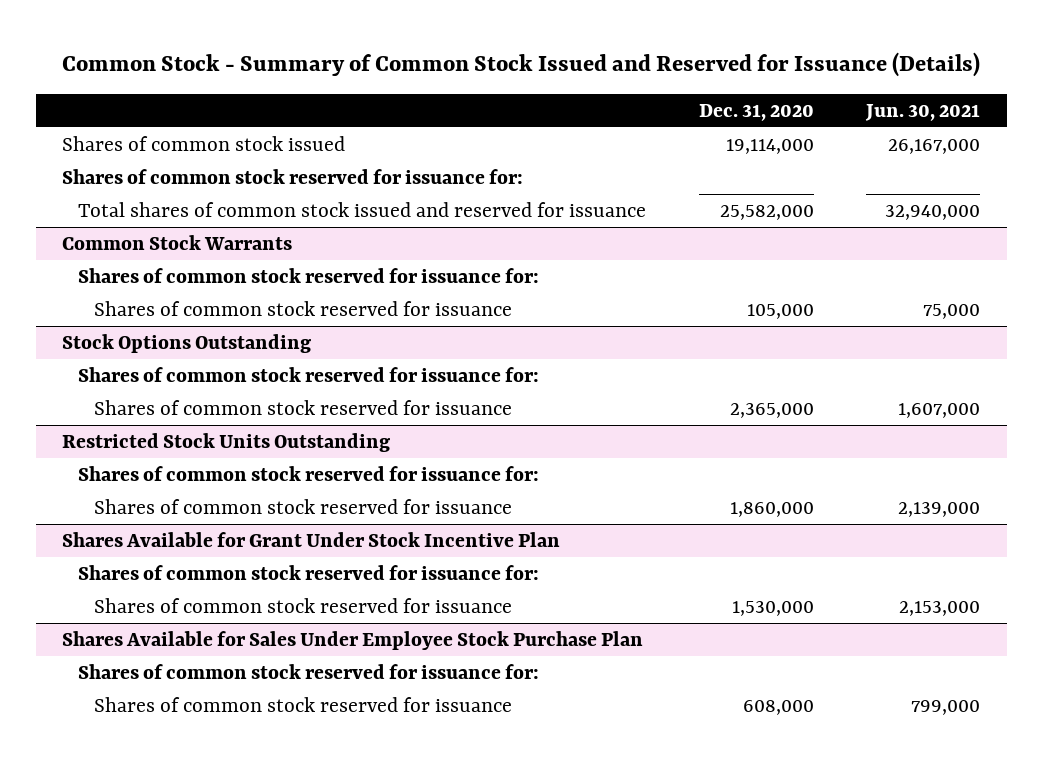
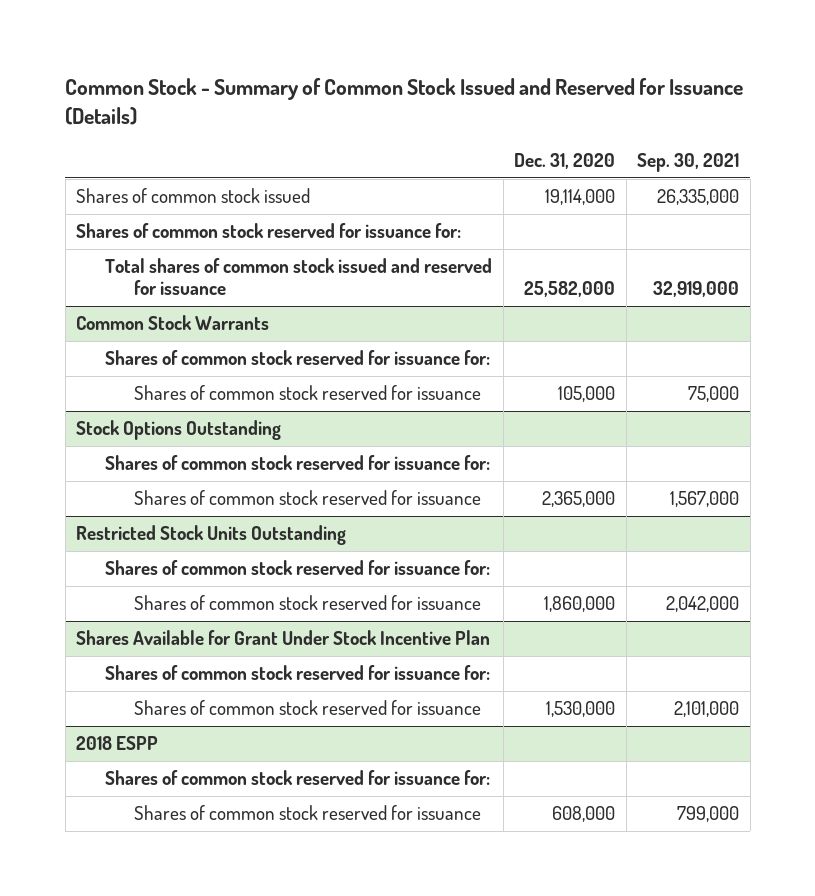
- | Dec. 31, 2020 | Jun. 30, 2021
+ | Dec. 31, 2020 | Sep. 30, 2021
- Shares Available for Sales Under Employee Stock Purchase Plan
+ 2018 ESPP

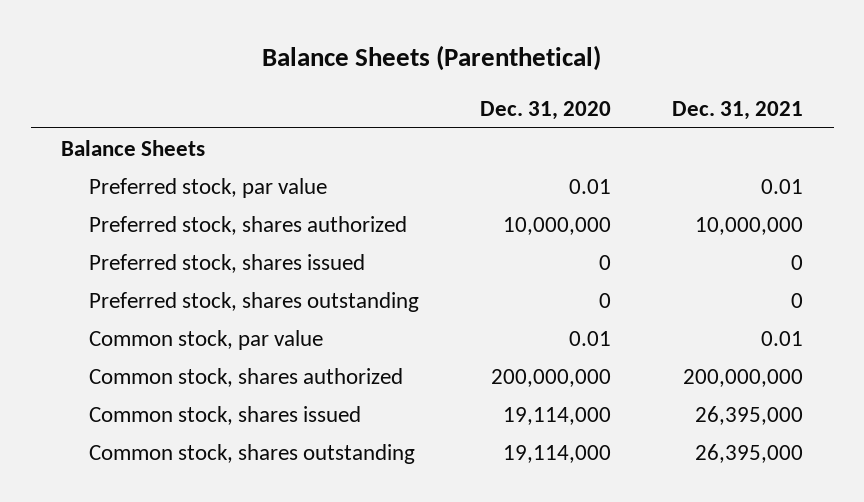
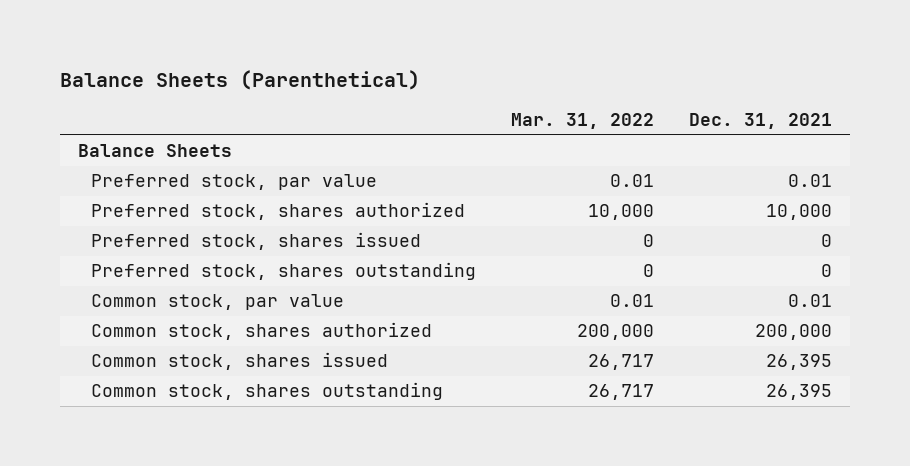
- | Dec. 31, 2020 | Dec. 31, 2021
+ | Mar. 31, 2022 | Dec. 31, 2021
- Preferred stock, shares authorized | 10,000,000 | 10,000,000
+ Preferred stock, shares authorized | 10,000 | 10,000
- Common stock, shares authorized | 200,000,000 | 200,000,000
- Common stock, shares issued | 19,114,000 | 26,395,000
- Common stock, shares outstanding | 19,114,000 | 26,395,000
+ Common stock, shares authorized | 200,000 | 200,000
+ Common stock, shares issued | 26,717 | 26,395
+ Common stock, shares outstanding | 26,717 | 26,395

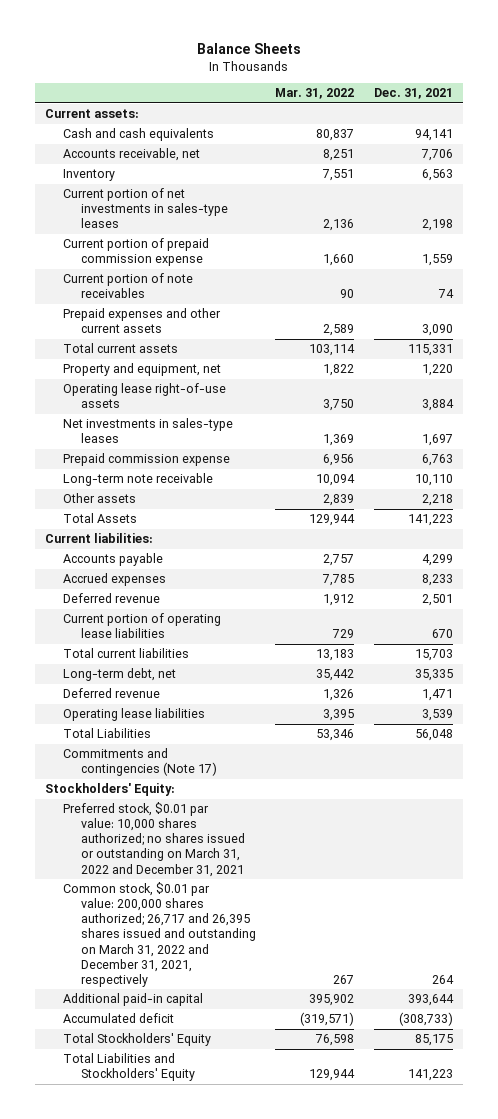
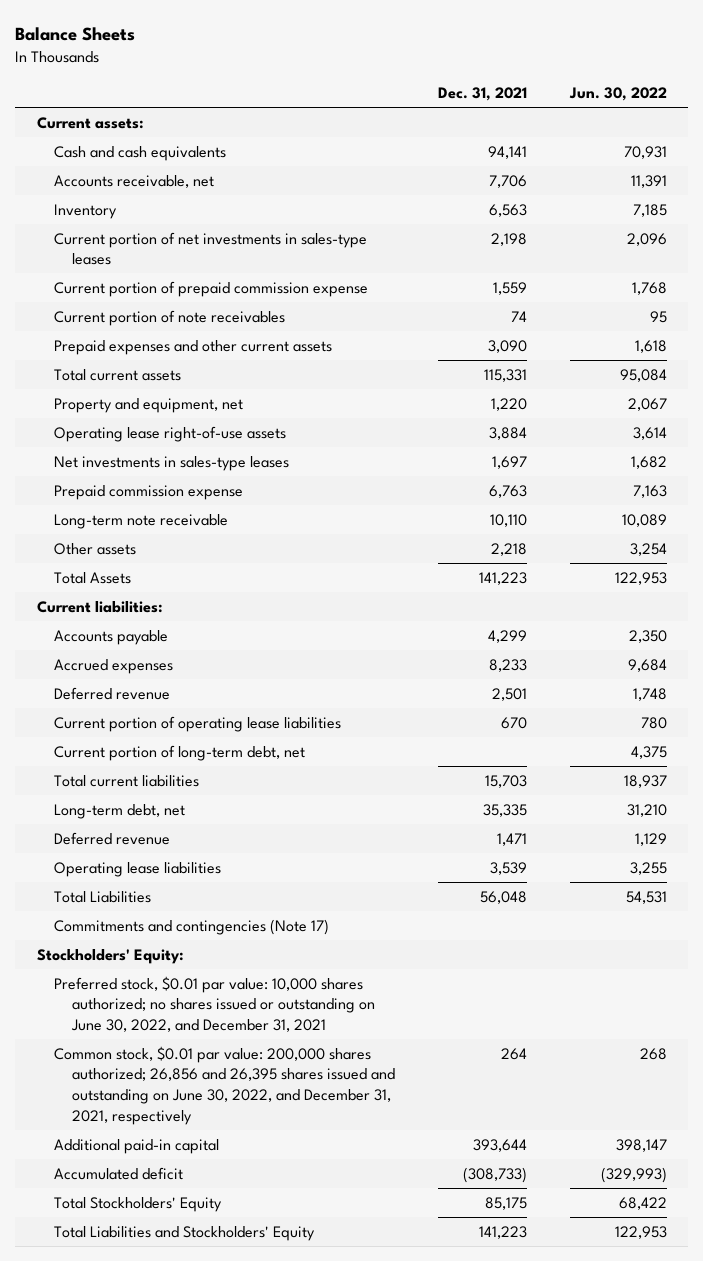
- | Mar. 31, 2022 | Dec. 31, 2021
+ | Dec. 31, 2021 | Jun. 30, 2022
+ Current portion of long-term debt, net | | 4,375
- Preferred stock, $0.01 par value: 10,000 shares authorized; no shares issued or outstanding on March 31, 2022 and December 31, 2021
- Common stock, $0.01 par value: 200,000 shares authorized; 26,717 and 26,395 shares issued and outstanding on March 31, 2022 and December 31, 2021, respectively | 267 | 264
+ Preferred stock, $0.01 par value: 10,000 shares authorized; no shares issued or outstanding on June 30, 2022, and December 31, 2021
+ Common stock, $0.01 par value: 200,000 shares authorized; 26,856 and 26,395 shares issued and outstanding on June 30, 2022, and December 31, 2021, respectively | 264 | 268

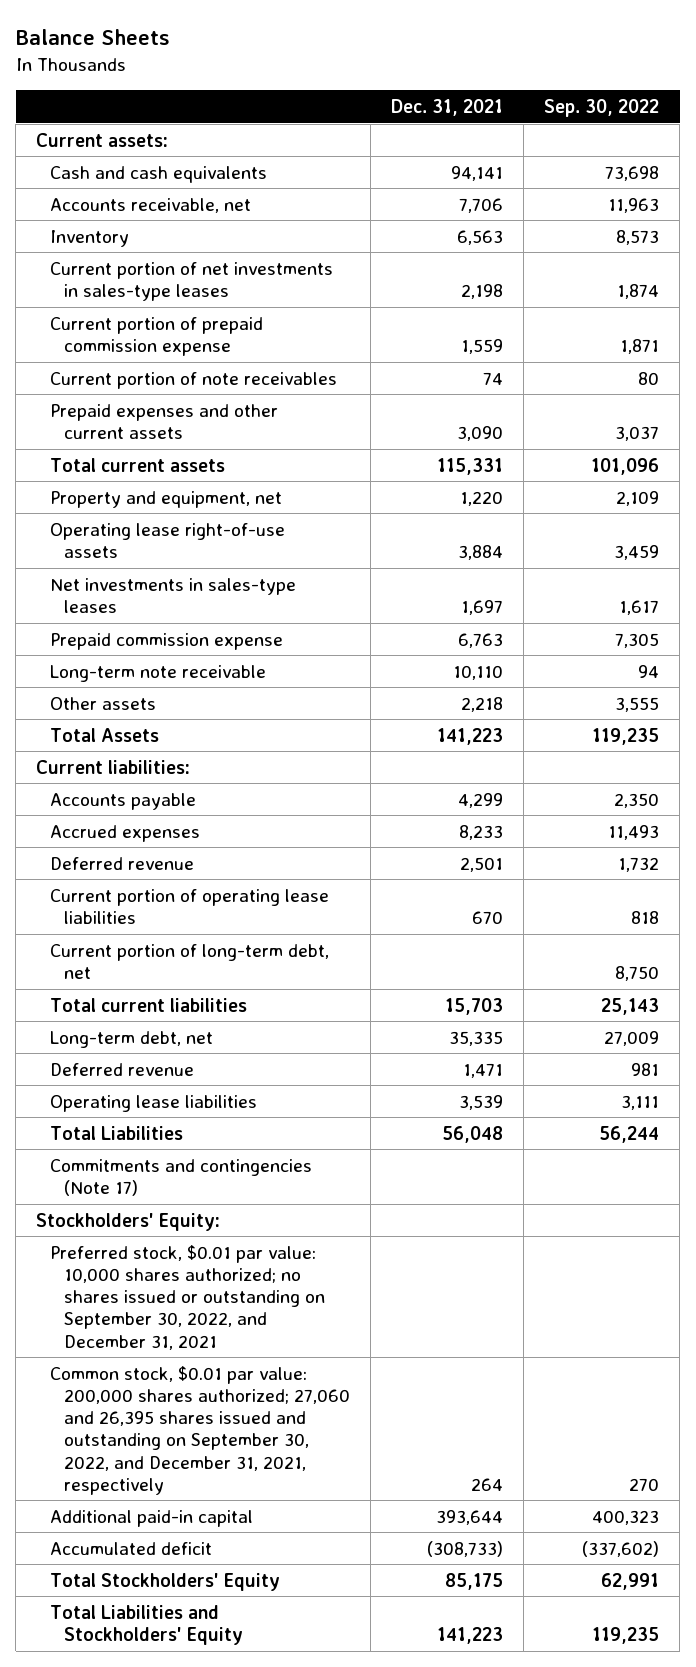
- | Dec. 31, 2021 | Jun. 30, 2022
+ | Dec. 31, 2021 | Sep. 30, 2022
- Preferred stock, $0.01 par value: 10,000 shares authorized; no shares issued or outstanding on June 30, 2022, and December 31, 2021
- Common stock, $0.01 par value: 200,000 shares authorized; 26,856 and 26,395 shares issued and outstanding on June 30, 2022, and December 31, 2021, respectively | 264 | 268
+ Preferred stock, $0.01 par value: 10,000 shares authorized; no shares issued or outstanding on September 30, 2022, and December 31, 2021
+ Common stock, $0.01 par value: 200,000 shares authorized; 27,060 and 26,395 shares issued and outstanding on September 30, 2022, and December 31, 2021, respectively | 264 | 270

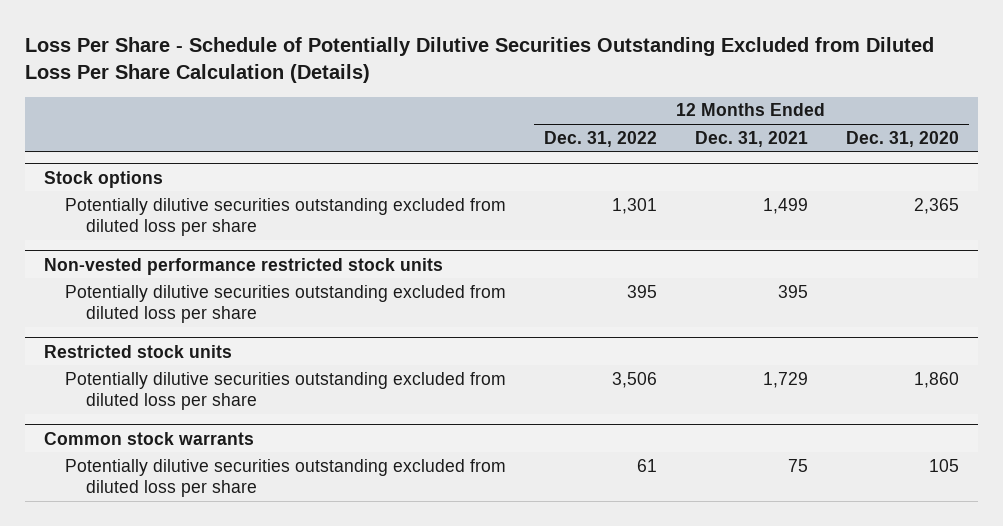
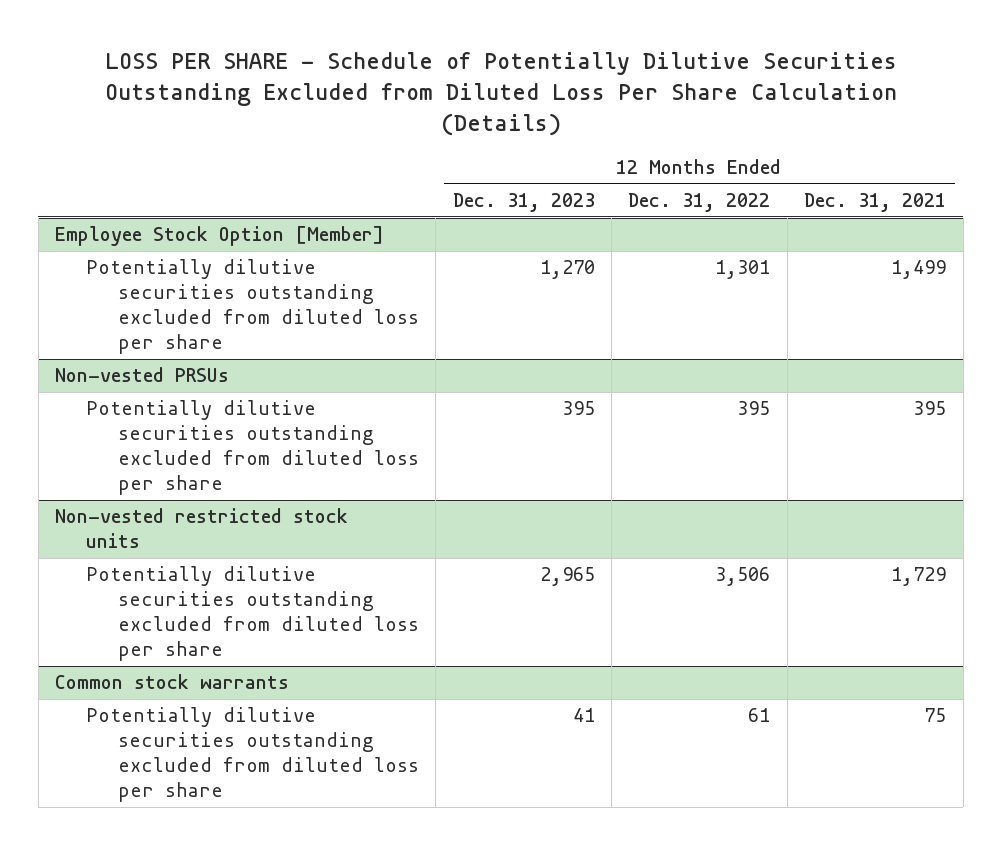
- Loss Per Share - Schedule of Potentially Dilutive Securities Outstanding Excluded from Diluted Loss Per Share Calculation (Details)
+ LOSS PER SHARE - Schedule of Potentially Dilutive Securities Outstanding Excluded from Diluted Loss Per Share Calculation (Details)
- | 12 Months Ended Dec. 31, 2022 | 12 Months Ended Dec. 31, 2021 | 12 Months Ended Dec. 31, 2020
+ | 12 Months Ended Dec. 31, 2023 | 12 Months Ended Dec. 31, 2022 | 12 Months Ended Dec. 31, 2021
- Stock options
+ Employee Stock Option [Member]
- Non-vested performance restricted stock units
+ Non-vested PRSUs
- Restricted stock units
+ Non-vested restricted stock units

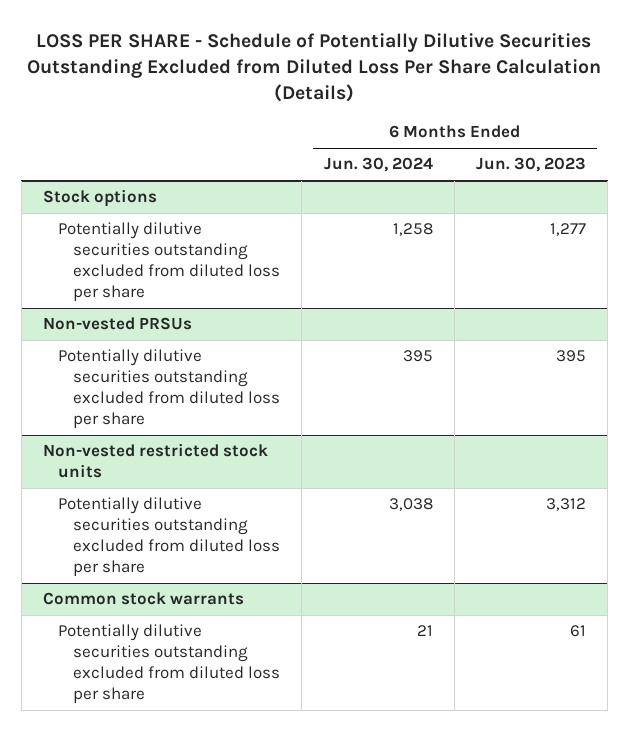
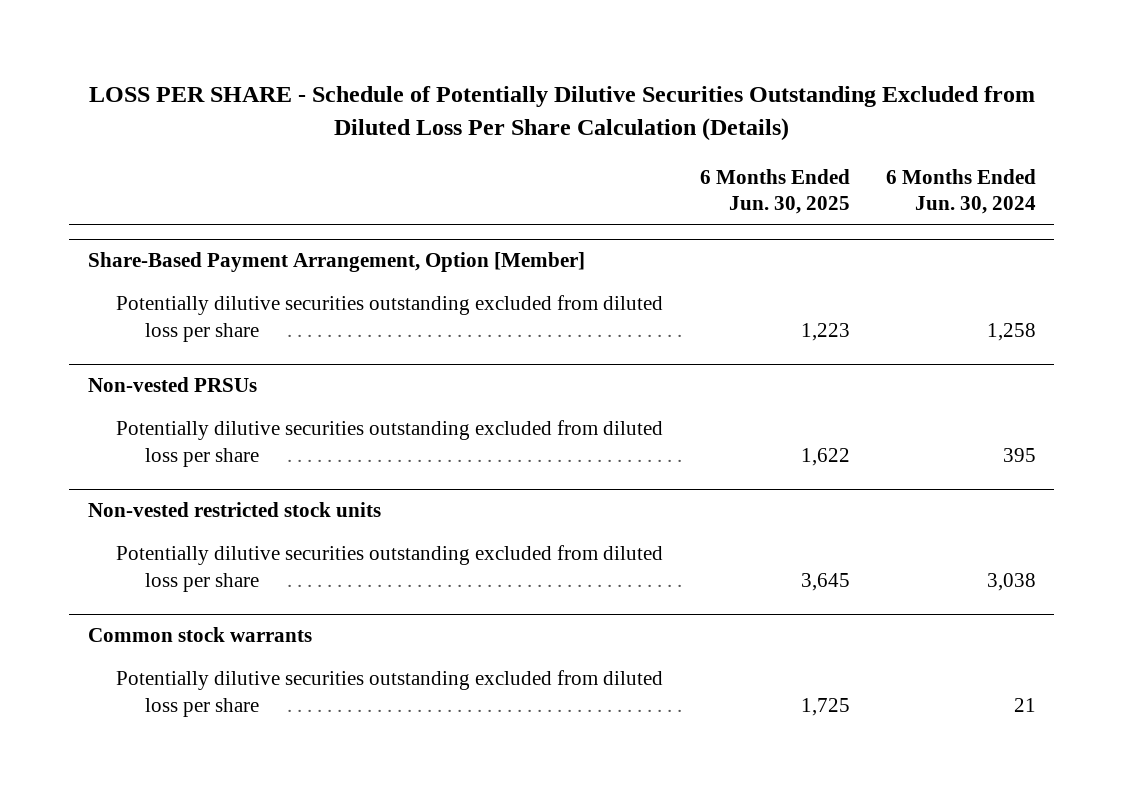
- | 6 Months Ended Jun. 30, 2024 | 6 Months Ended Jun. 30, 2023
+ | 6 Months Ended Jun. 30, 2025 | 6 Months Ended Jun. 30, 2024
- Stock options
+ Share-Based Payment Arrangement, Option [Member]

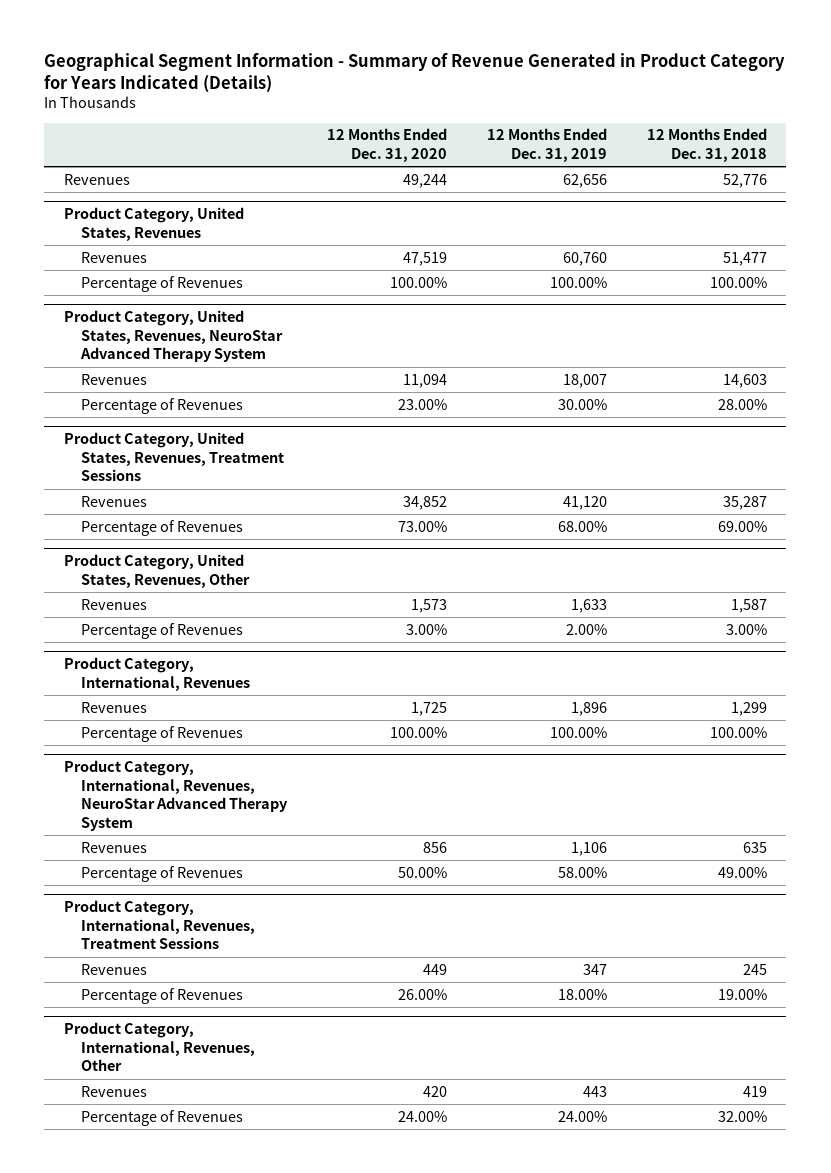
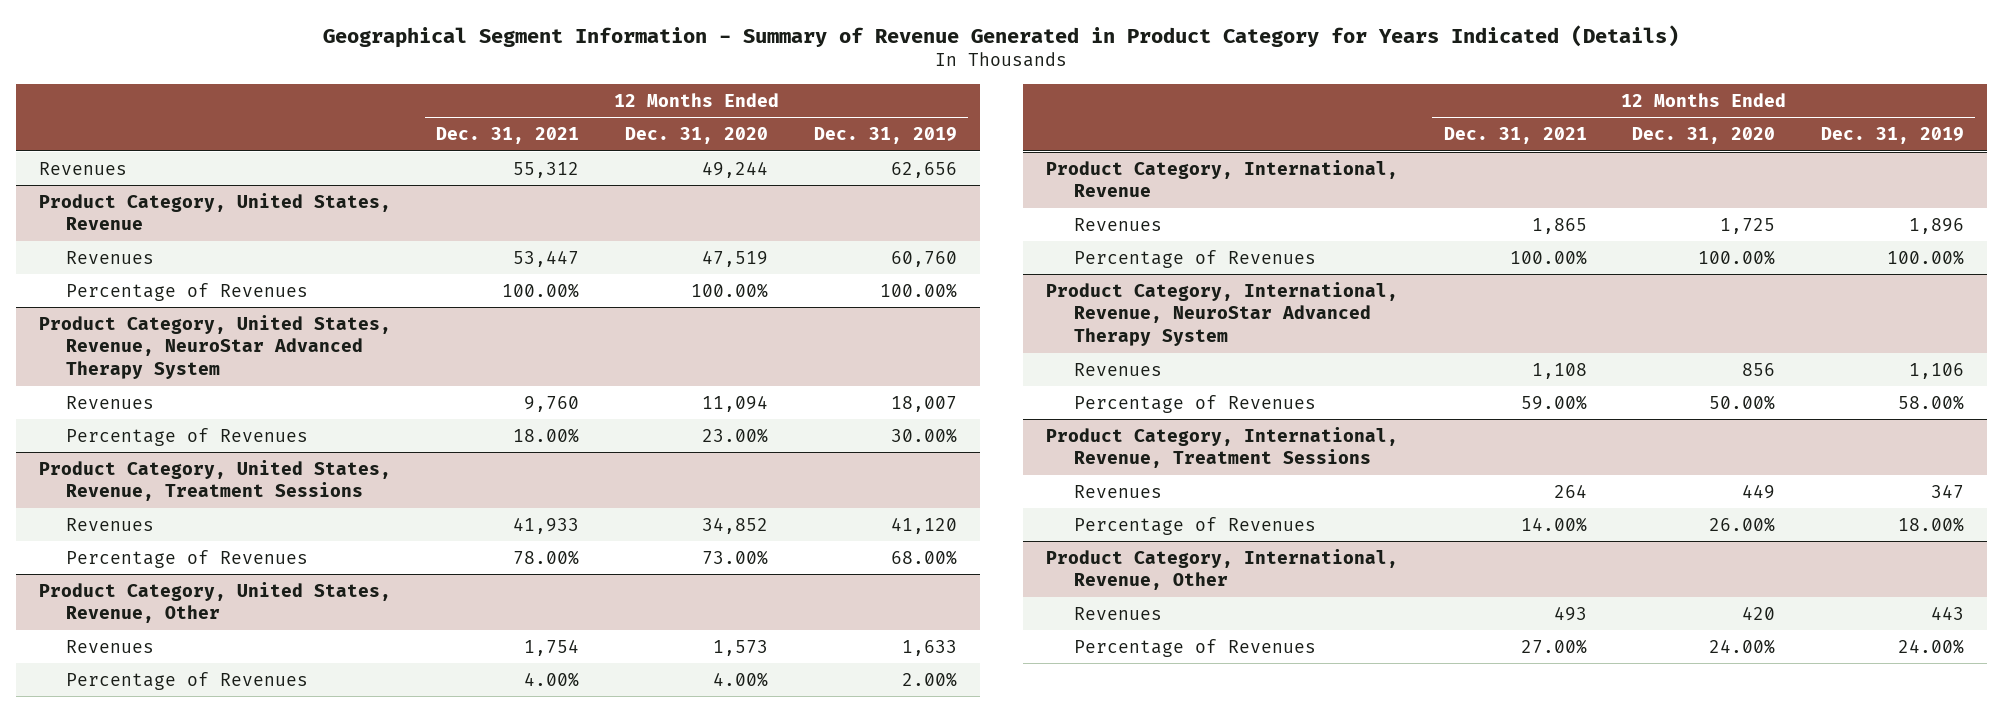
- | 12 Months Ended Dec. 31, 2020 | 12 Months Ended Dec. 31, 2019 | 12 Months Ended Dec. 31, 2018
+ | 12 Months Ended Dec. 31, 2021 | 12 Months Ended Dec. 31, 2020 | 12 Months Ended Dec. 31, 2019
- Product Category, United States, Revenues
+ Product Category, United States, Revenue
- Product Category, United States, Revenues, NeuroStar Advanced Therapy System
+ Product Category, United States, Revenue, NeuroStar Advanced Therapy System
- Product Category, United States, Revenues, Treatment Sessions
+ Product Category, United States, Revenue, Treatment Sessions
- Product Category, United States, Revenues, Other
+ Product Category, United States, Revenue, Other
- Percentage of Revenues | 3.00% | 2.00% | 3.00%
- Product Category, International, Revenues
+ Percentage of Revenues | 4.00% | 4.00% | 2.00%
+ Product Category, International, Revenue
- Product Category, International, Revenues, NeuroStar Advanced Therapy System
+ Product Category, International, Revenue, NeuroStar Advanced Therapy System
- Product Category, International, Revenues, Treatment Sessions
+ Product Category, International, Revenue, Treatment Sessions
- Product Category, International, Revenues, Other
+ Product Category, International, Revenue, Other

